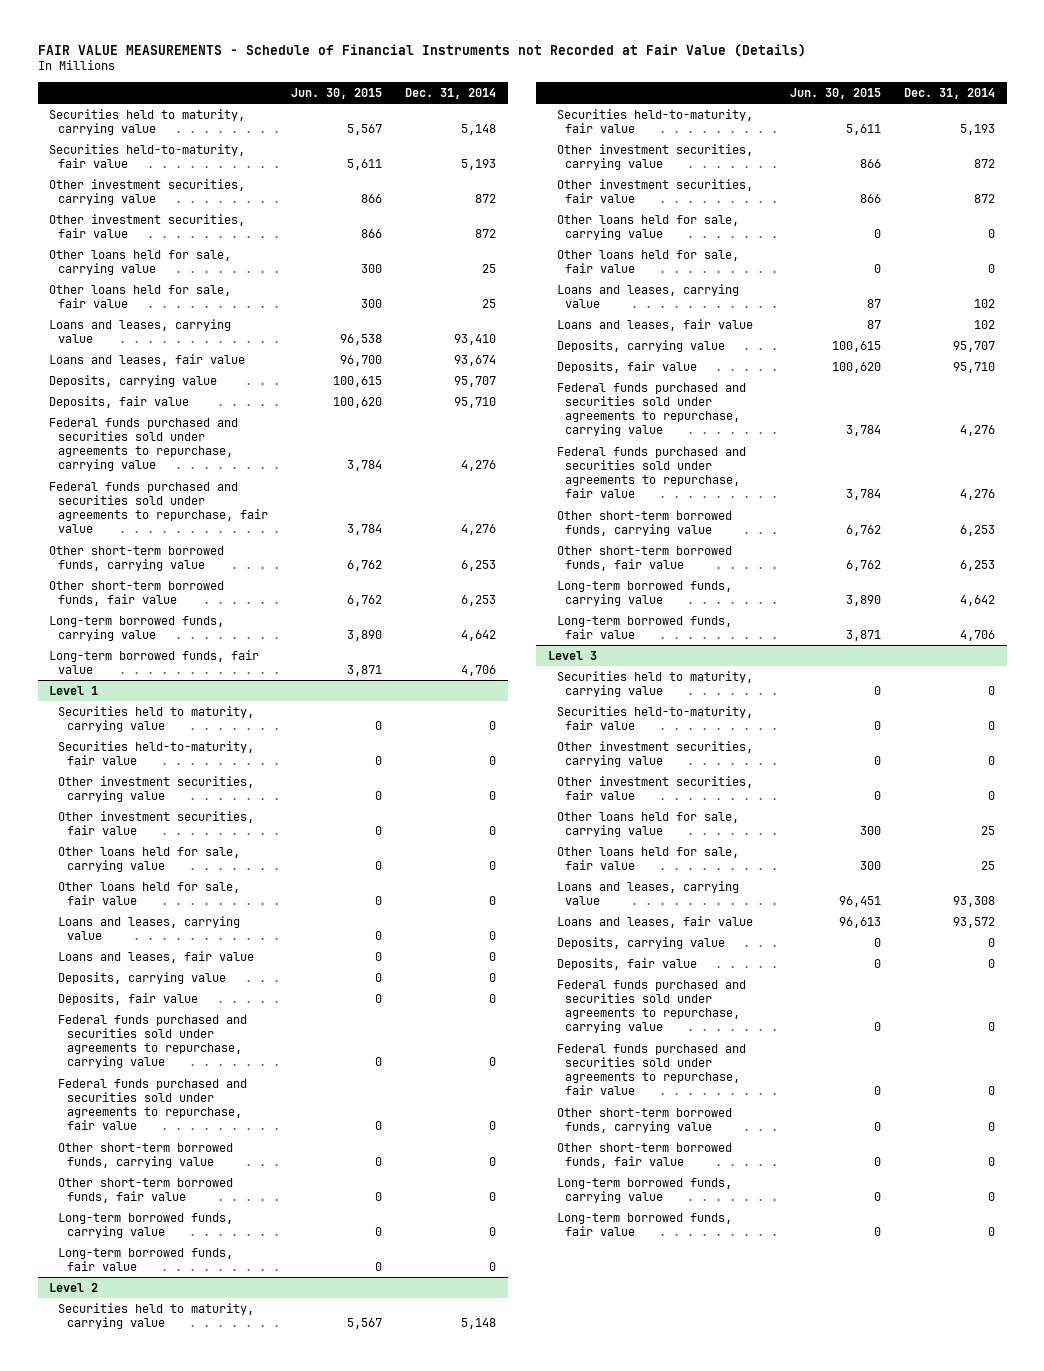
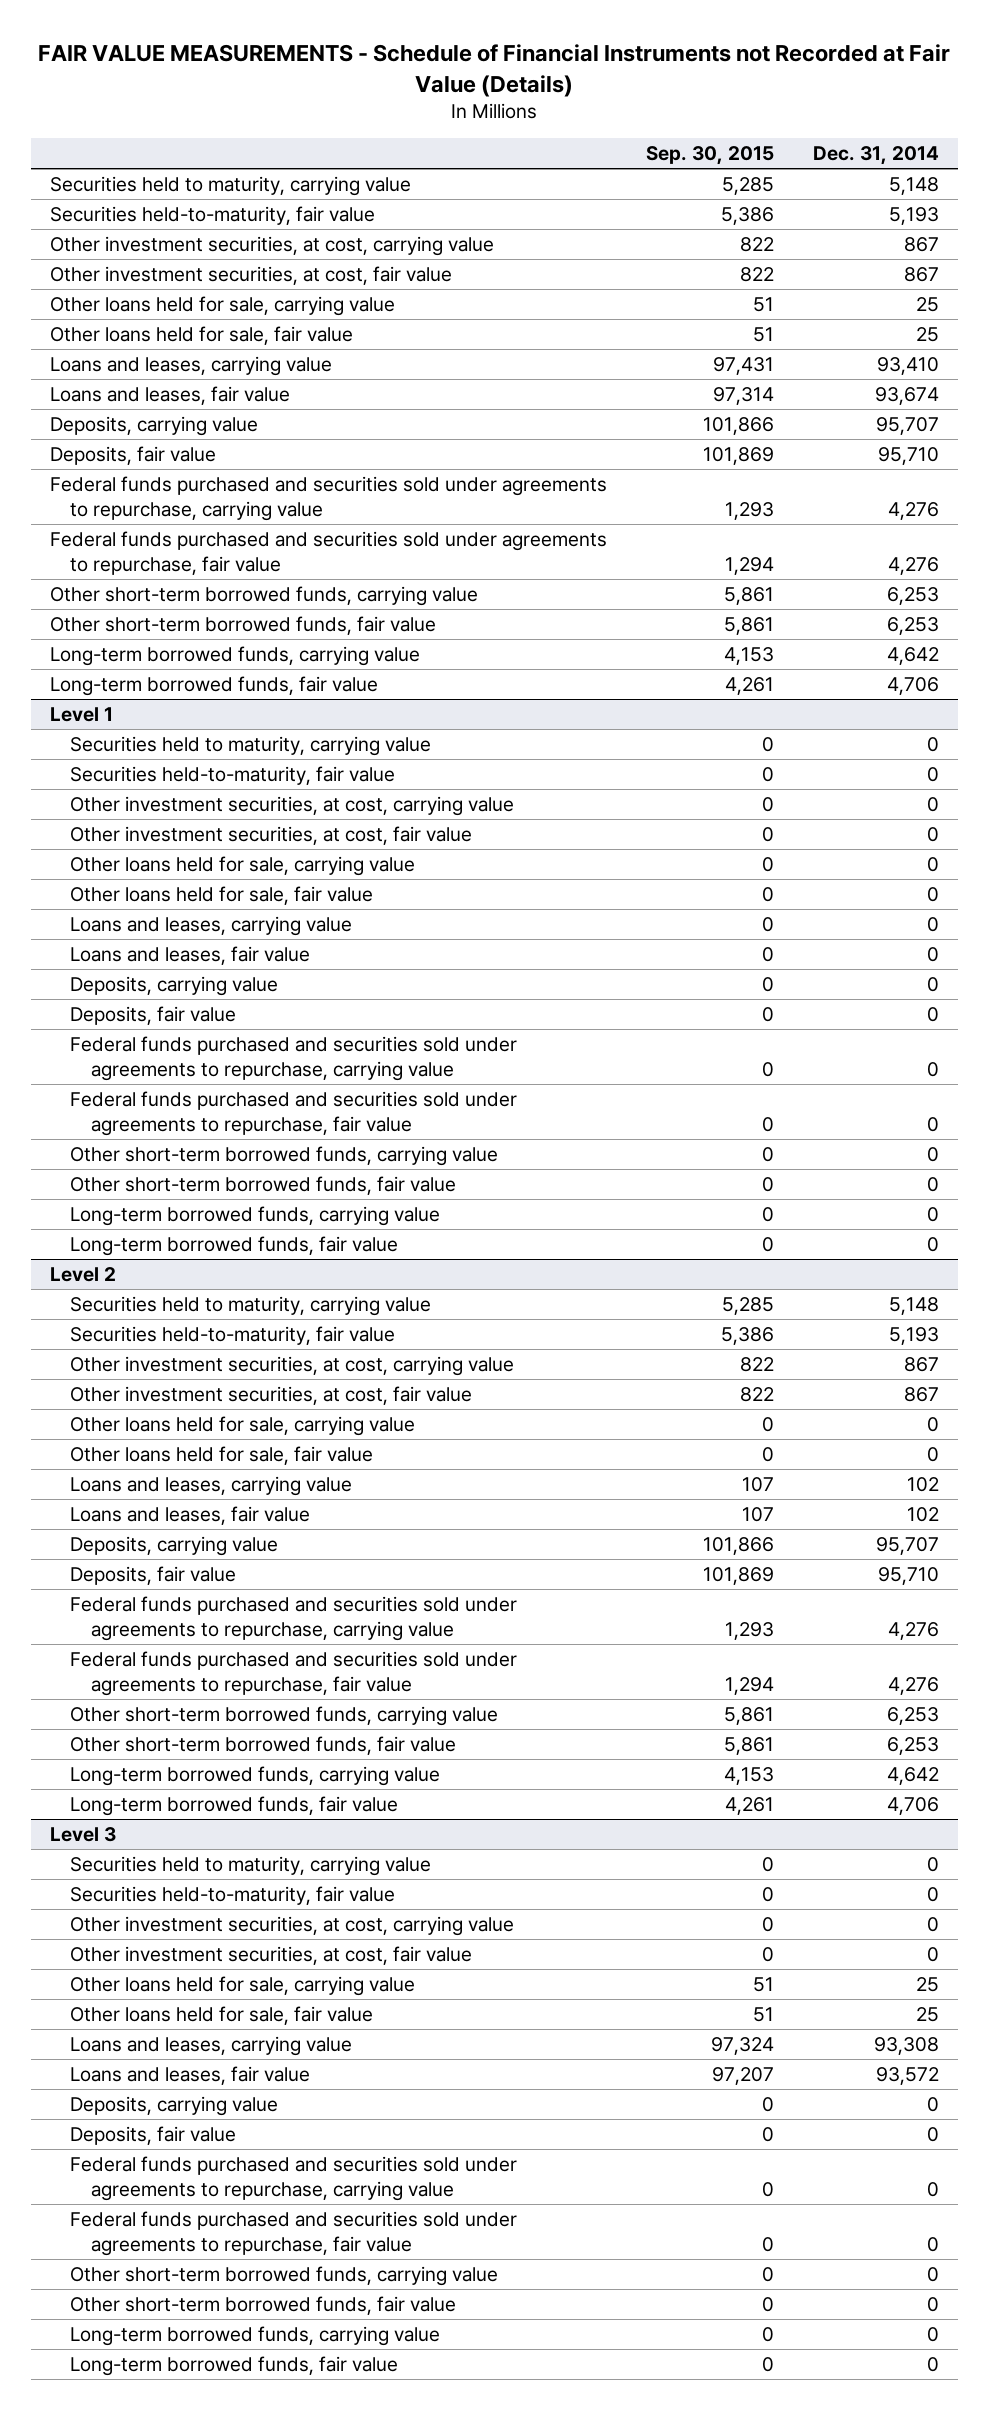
- | Jun. 30, 2015 | Dec. 31, 2014
+ | Sep. 30, 2015 | Dec. 31, 2014
- Other investment securities, carrying value | 866 | 872
- Other investment securities, fair value | 866 | 872
+ Other investment securities, at cost, carrying value | 822 | 867
+ Other investment securities, at cost, fair value | 822 | 867
@ Level 1
- Other investment securities, carrying value | 0 | 0
- Other investment securities, fair value | 0 | 0
+ Other investment securities, at cost, carrying value | 0 | 0
+ Other investment securities, at cost, fair value | 0 | 0
@ Level 2
- Other investment securities, carrying value | 866 | 872
- Other investment securities, fair value | 866 | 872
+ Other investment securities, at cost, carrying value | 822 | 867
+ Other investment securities, at cost, fair value | 822 | 867
@ Level 3
- Other investment securities, carrying value | 0 | 0
- Other investment securities, fair value | 0 | 0
+ Other investment securities, at cost, carrying value | 0 | 0
+ Other investment securities, at cost, fair value | 0 | 0

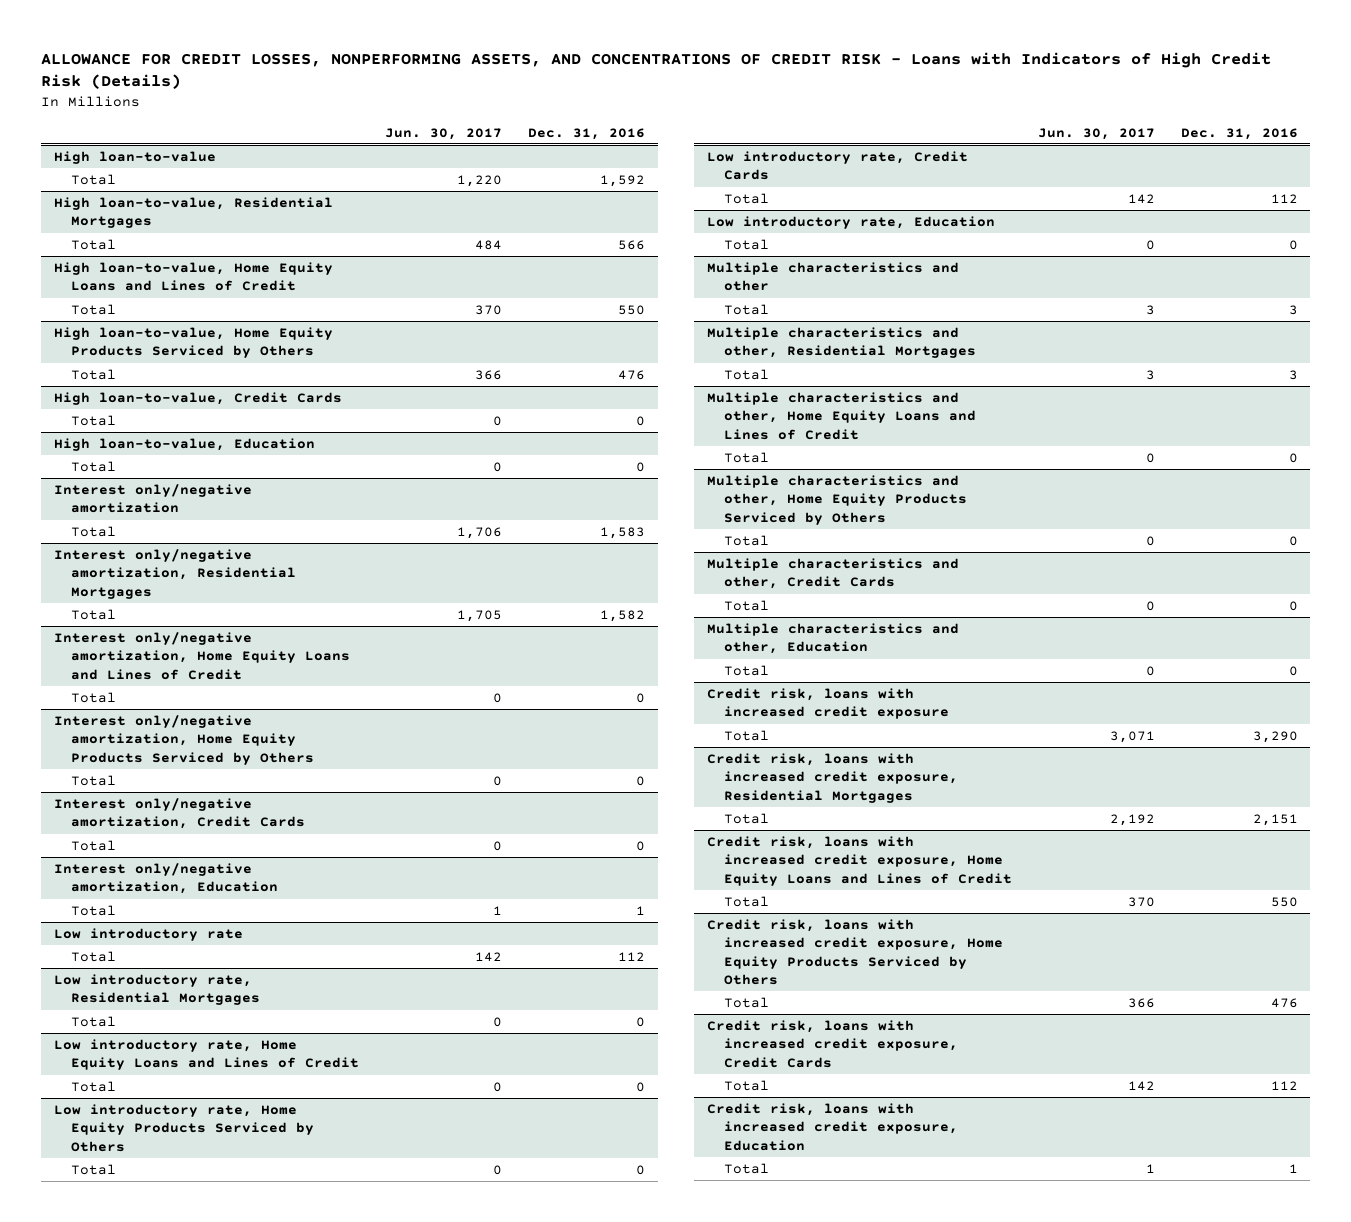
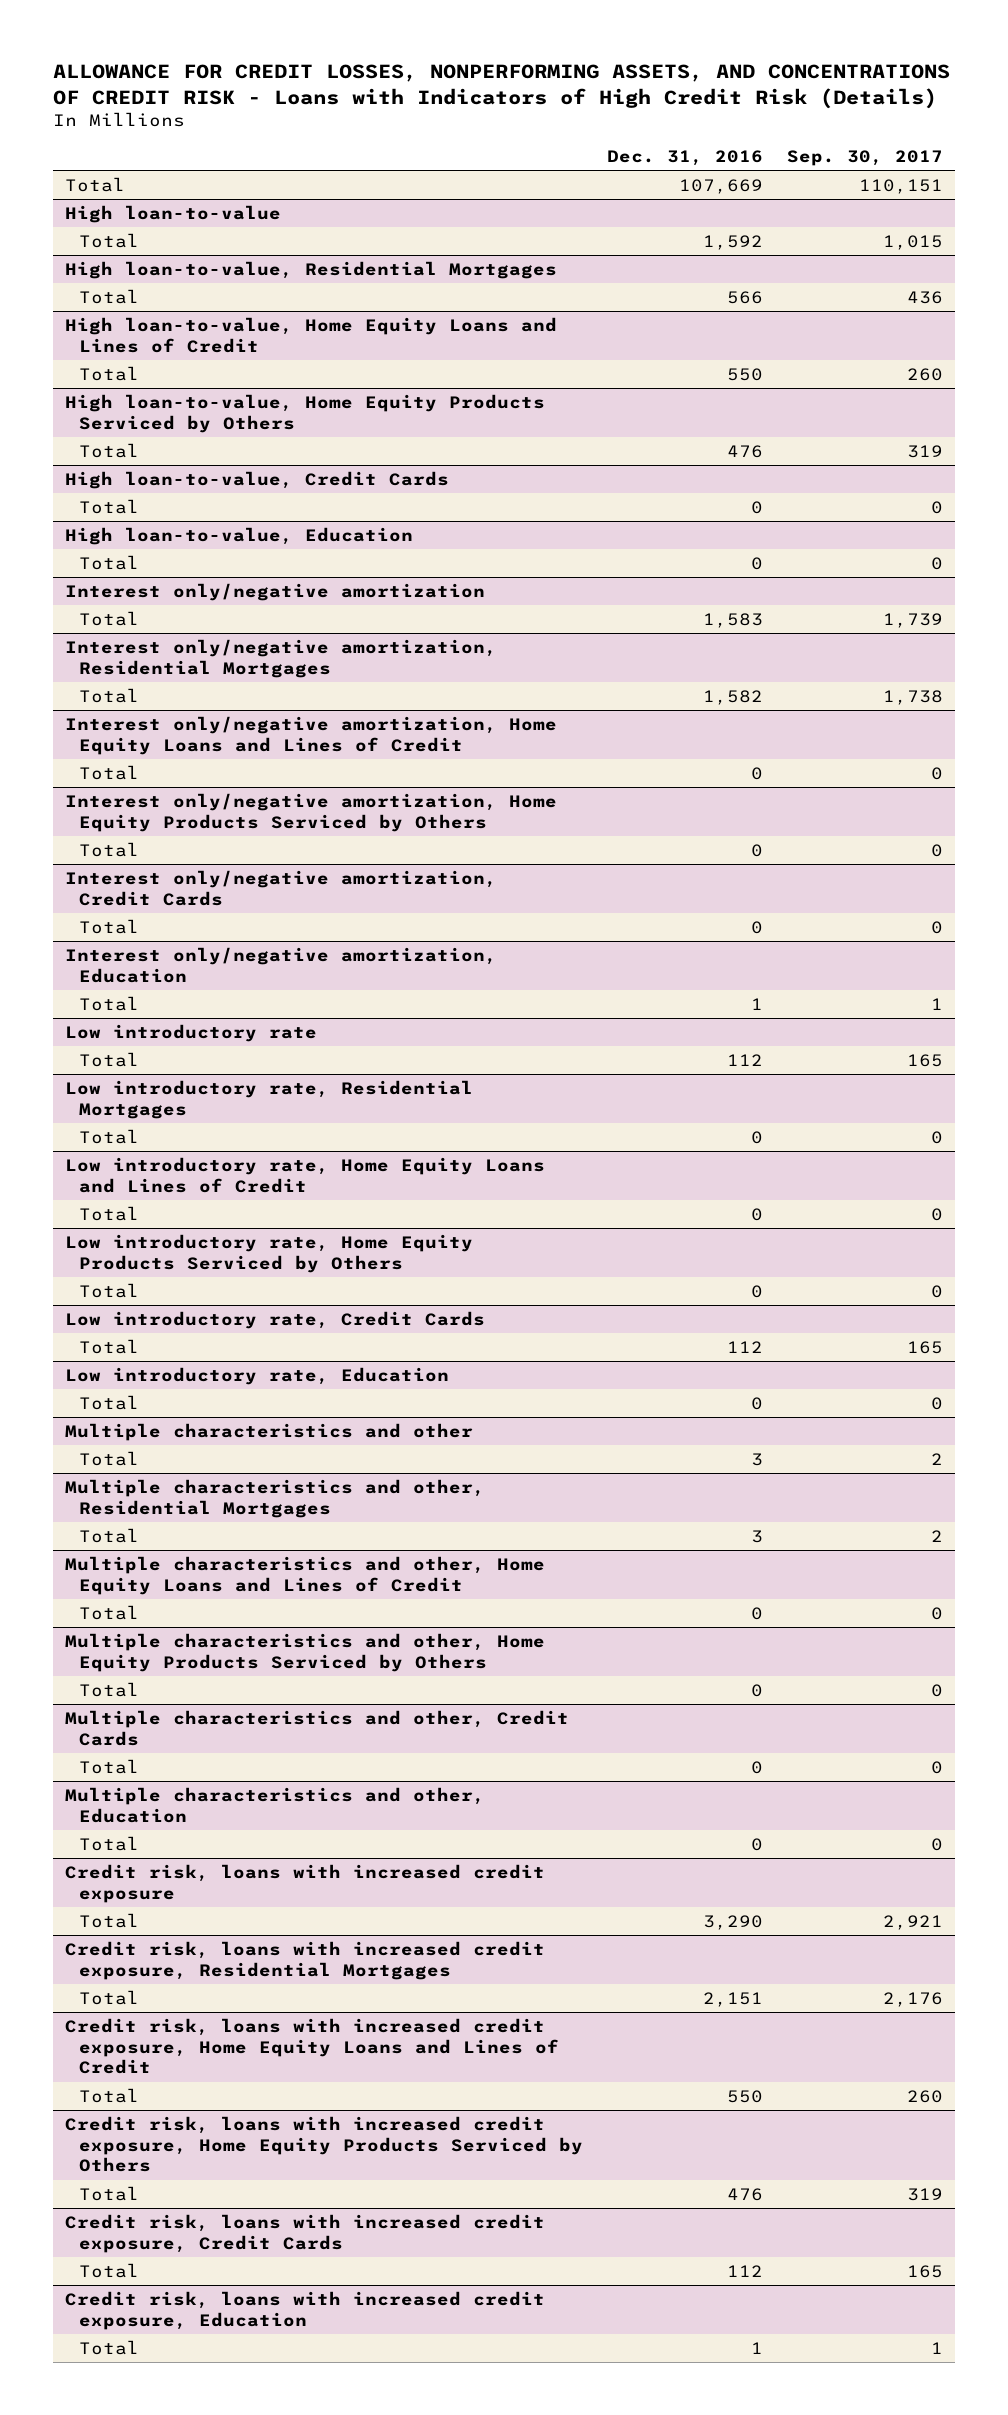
- | Jun. 30, 2017 | Dec. 31, 2016
+ | Dec. 31, 2016 | Sep. 30, 2017
+ Total | 107,669 | 110,151

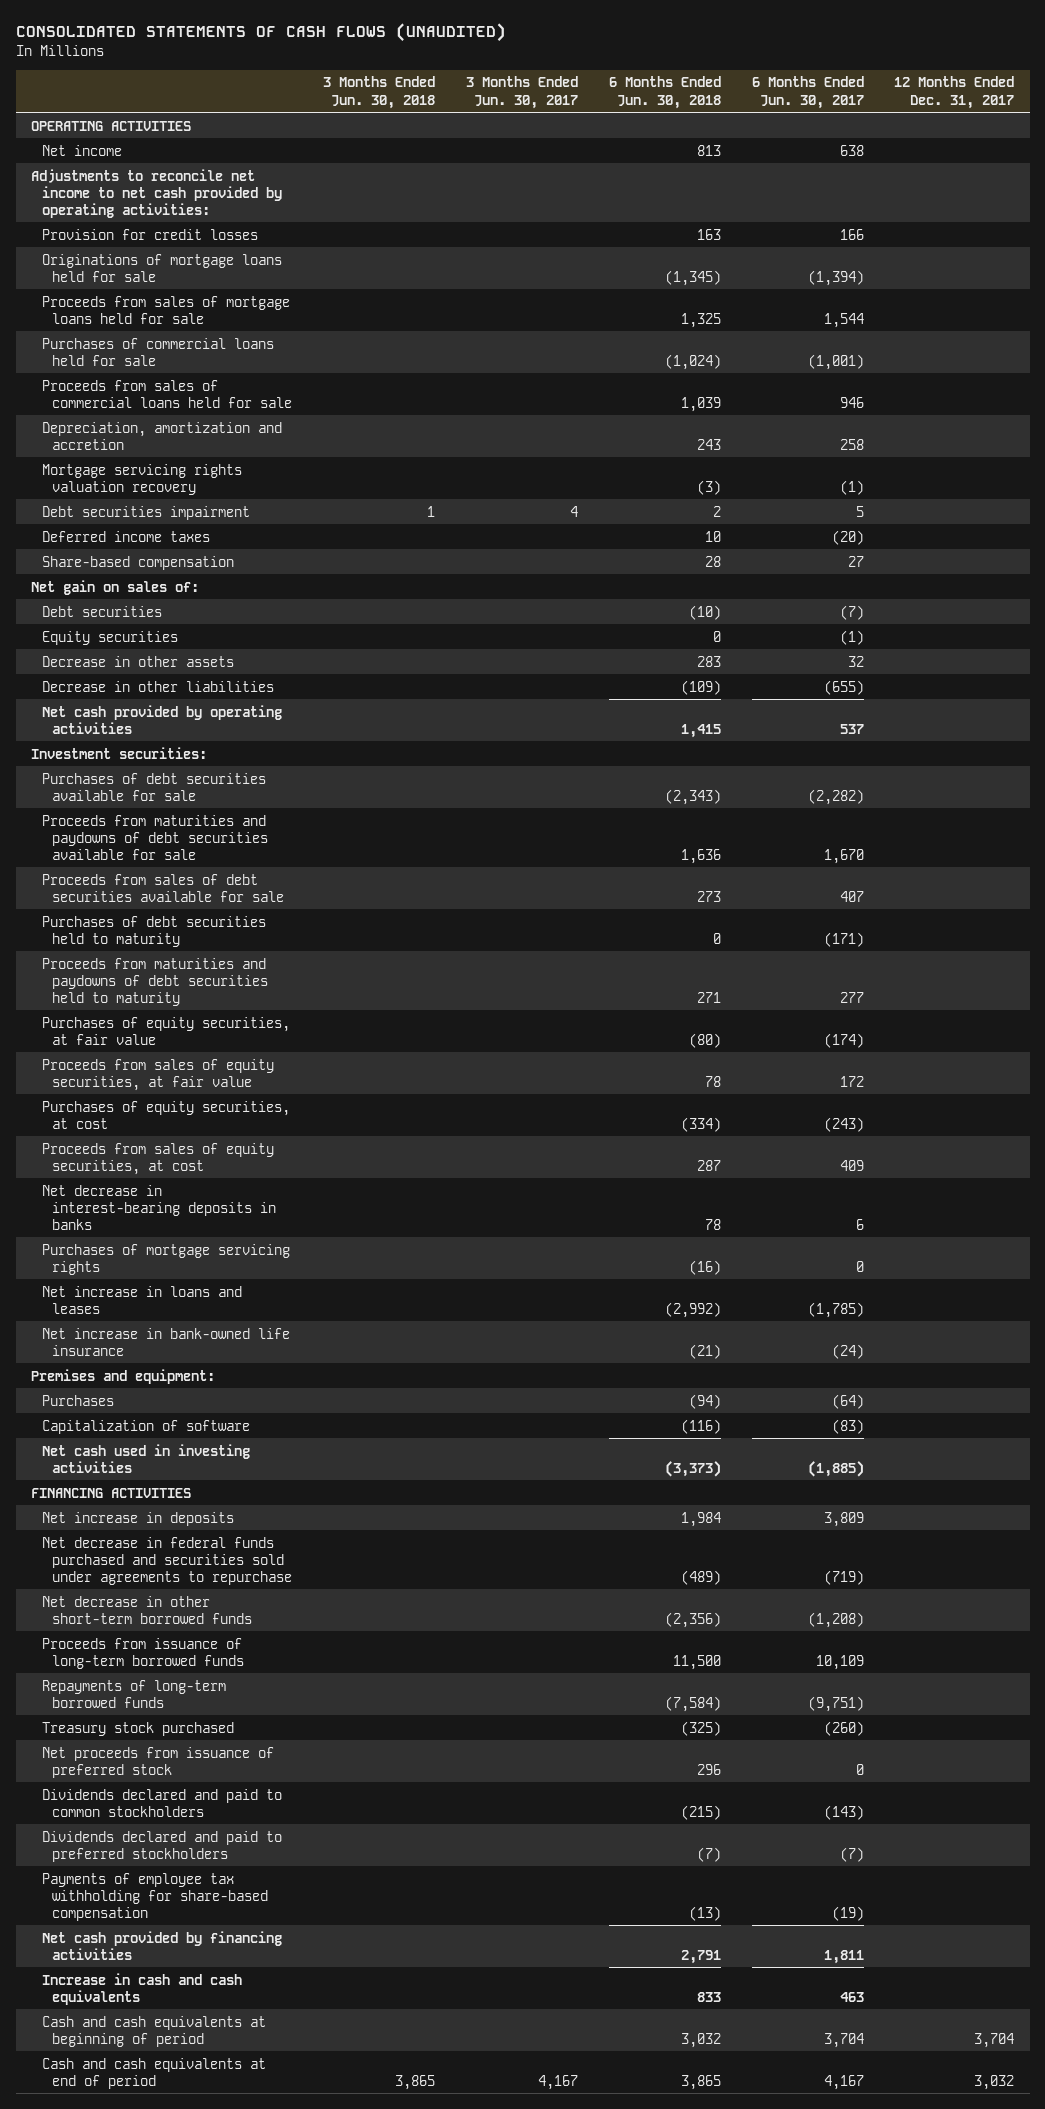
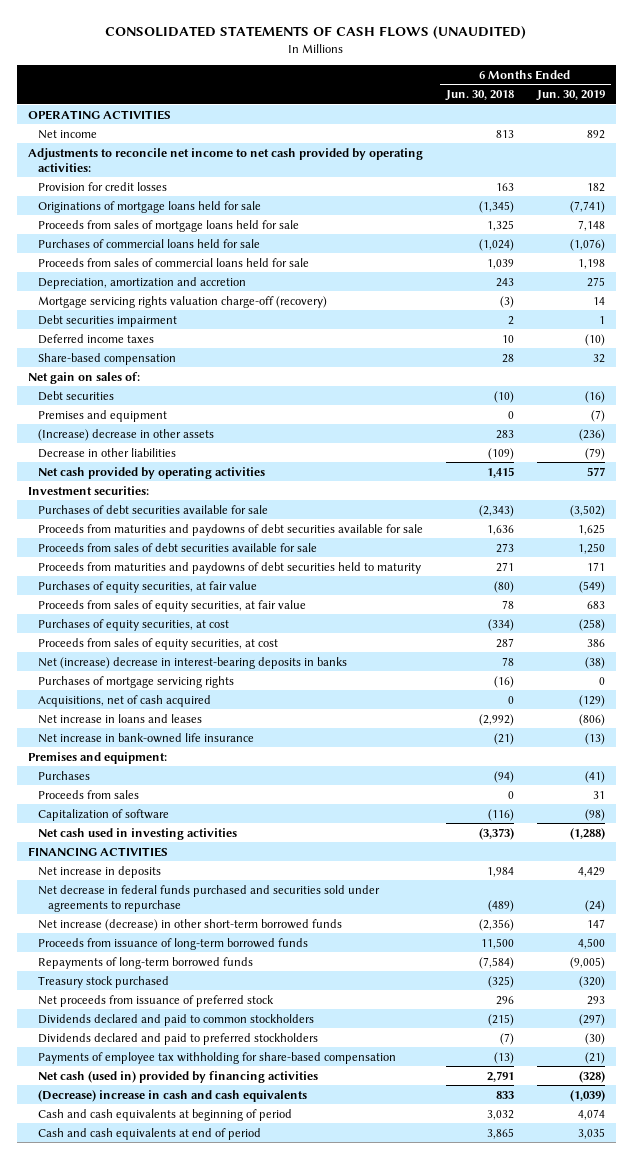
- | 3 Months Ended Jun. 30, 2018 | 3 Months Ended Jun. 30, 2017 | 6 Months Ended Jun. 30, 2018 | 6 Months Ended Jun. 30, 2017 | 12 Months Ended Dec. 31, 2017
+ | 6 Months Ended Jun. 30, 2018 | 6 Months Ended Jun. 30, 2019
- Mortgage servicing rights valuation recovery | | | (3) | (1) |
+ Mortgage servicing rights valuation charge-off (recovery) | (3) | 14
- Equity securities | | | 0 | (1) |
- Decrease in other assets | | | 283 | 32 |
+ Premises and equipment | 0 | (7)
+ (Increase) decrease in other assets | 283 | (236)
- Purchases of debt securities held to maturity | | | 0 | (171) |
- Net decrease in interest-bearing deposits in banks | | | 78 | 6 |
+ Net (increase) decrease in interest-bearing deposits in banks | 78 | (38)
+ Acquisitions, net of cash acquired | 0 | (129)
+ Proceeds from sales | 0 | 31
- Net decrease in other short-term borrowed funds | | | (2,356) | (1,208) |
+ Net increase (decrease) in other short-term borrowed funds | (2,356) | 147
- Net cash provided by financing activities | | | 2,791 | 1,811 |
- Increase in cash and cash equivalents | | | 833 | 463 |
+ Net cash (used in) provided by financing activities | 2,791 | (328)
+ (Decrease) increase in cash and cash equivalents | 833 | (1,039)

